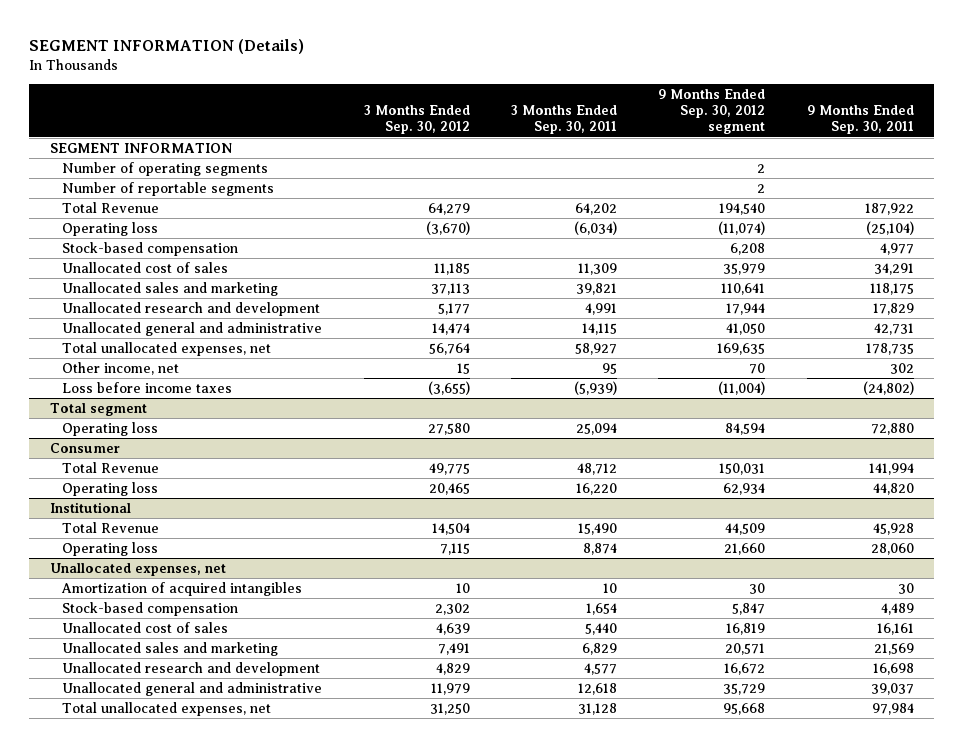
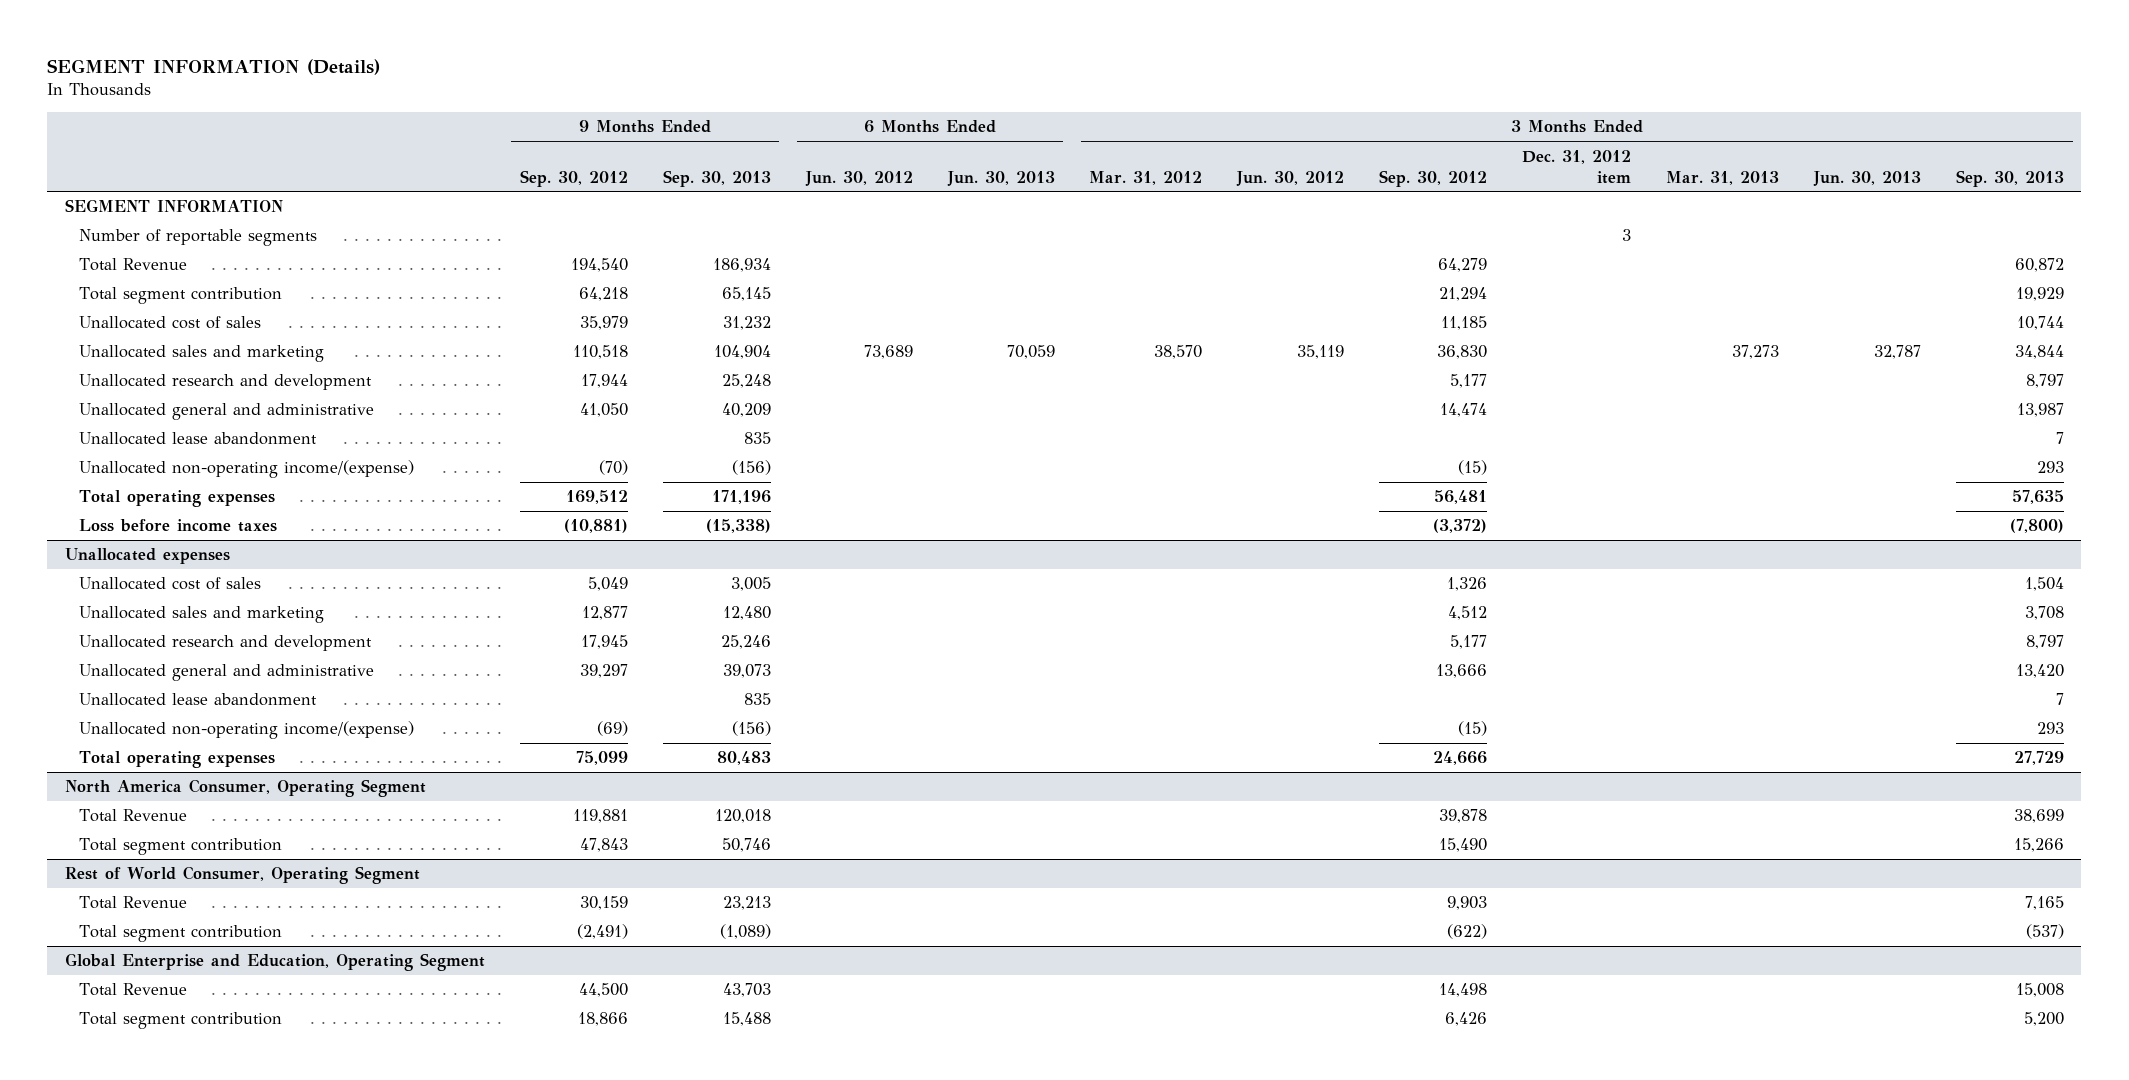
- | 3 Months Ended Sep. 30, 2012 | 3 Months Ended Sep. 30, 2011 | 9 Months Ended Sep. 30, 2012 segment | 9 Months Ended Sep. 30, 2011
+ | 9 Months Ended Sep. 30, 2012 | 9 Months Ended Sep. 30, 2013 | 6 Months Ended Jun. 30, 2012 | 6 Months Ended Jun. 30, 2013 | 3 Months Ended Mar. 31, 2012 | 3 Months Ended Jun. 30, 2012 | 3 Months Ended Sep. 30, 2012 | 3 Months Ended Dec. 31, 2012 item | 3 Months Ended Mar. 31, 2013 | 3 Months Ended Jun. 30, 2013 | 3 Months Ended Sep. 30, 2013
- Number of operating segments | | | 2 |
- Operating loss | (3,670) | (6,034) | (11,074) | (25,104)
- Stock-based compensation | | | 6,208 | 4,977
+ Total segment contribution | 64,218 | 65,145 | | | | | 21,294 | | | | 19,929
- Unallocated sales and marketing | 37,113 | 39,821 | 110,641 | 118,175
+ Unallocated sales and marketing | 110,518 | 104,904 | 73,689 | 70,059 | 38,570 | 35,119 | 36,830 | | 37,273 | 32,787 | 34,844
- Total unallocated expenses, net | 56,764 | 58,927 | 169,635 | 178,735
- Other income, net | 15 | 95 | 70 | 302
- Loss before income taxes | (3,655) | (5,939) | (11,004) | (24,802)
- Total segment
- Operating loss | 27,580 | 25,094 | 84,594 | 72,880
- Consumer
- Total Revenue | 49,775 | 48,712 | 150,031 | 141,994
- Operating loss | 20,465 | 16,220 | 62,934 | 44,820
- Institutional
- Total Revenue | 14,504 | 15,490 | 44,509 | 45,928
- Operating loss | 7,115 | 8,874 | 21,660 | 28,060
- Unallocated expenses, net
- Amortization of acquired intangibles | 10 | 10 | 30 | 30
- Stock-based compensation | 2,302 | 1,654 | 5,847 | 4,489
- Unallocated cost of sales | 4,639 | 5,440 | 16,819 | 16,161
- Unallocated sales and marketing | 7,491 | 6,829 | 20,571 | 21,569
- Unallocated research and development | 4,829 | 4,577 | 16,672 | 16,698
- Unallocated general and administrative | 11,979 | 12,618 | 35,729 | 39,037
- Total unallocated expenses, net | 31,250 | 31,128 | 95,668 | 97,984
+ Unallocated lease abandonment | | 835 | | | | | | | | | 7
+ Unallocated non-operating income/(expense) | (70) | (156) | | | | | (15) | | | | 293
+ Total operating expenses | 169,512 | 171,196 | | | | | 56,481 | | | | 57,635
+ Loss before income taxes | (10,881) | (15,338) | | | | | (3,372) | | | | (7,800)
+ Unallocated expenses
+ Unallocated cost of sales | 5,049 | 3,005 | | | | | 1,326 | | | | 1,504
+ Unallocated sales and marketing | 12,877 | 12,480 | | | | | 4,512 | | | | 3,708
+ Unallocated research and development | 17,945 | 25,246 | | | | | 5,177 | | | | 8,797
+ Unallocated general and administrative | 39,297 | 39,073 | | | | | 13,666 | | | | 13,420
+ Unallocated lease abandonment | | 835 | | | | | | | | | 7
+ Unallocated non-operating income/(expense) | (69) | (156) | | | | | (15) | | | | 293
+ Total operating expenses | 75,099 | 80,483 | | | | | 24,666 | | | | 27,729
+ North America Consumer, Operating Segment
+ Total Revenue | 119,881 | 120,018 | | | | | 39,878 | | | | 38,699
+ Total segment contribution | 47,843 | 50,746 | | | | | 15,490 | | | | 15,266
+ Rest of World Consumer, Operating Segment
+ Total Revenue | 30,159 | 23,213 | | | | | 9,903 | | | | 7,165
+ Total segment contribution | (2,491) | (1,089) | | | | | (622) | | | | (537)
+ Global Enterprise and Education, Operating Segment
+ Total Revenue | 44,500 | 43,703 | | | | | 14,498 | | | | 15,008
+ Total segment contribution | 18,866 | 15,488 | | | | | 6,426 | | | | 5,200

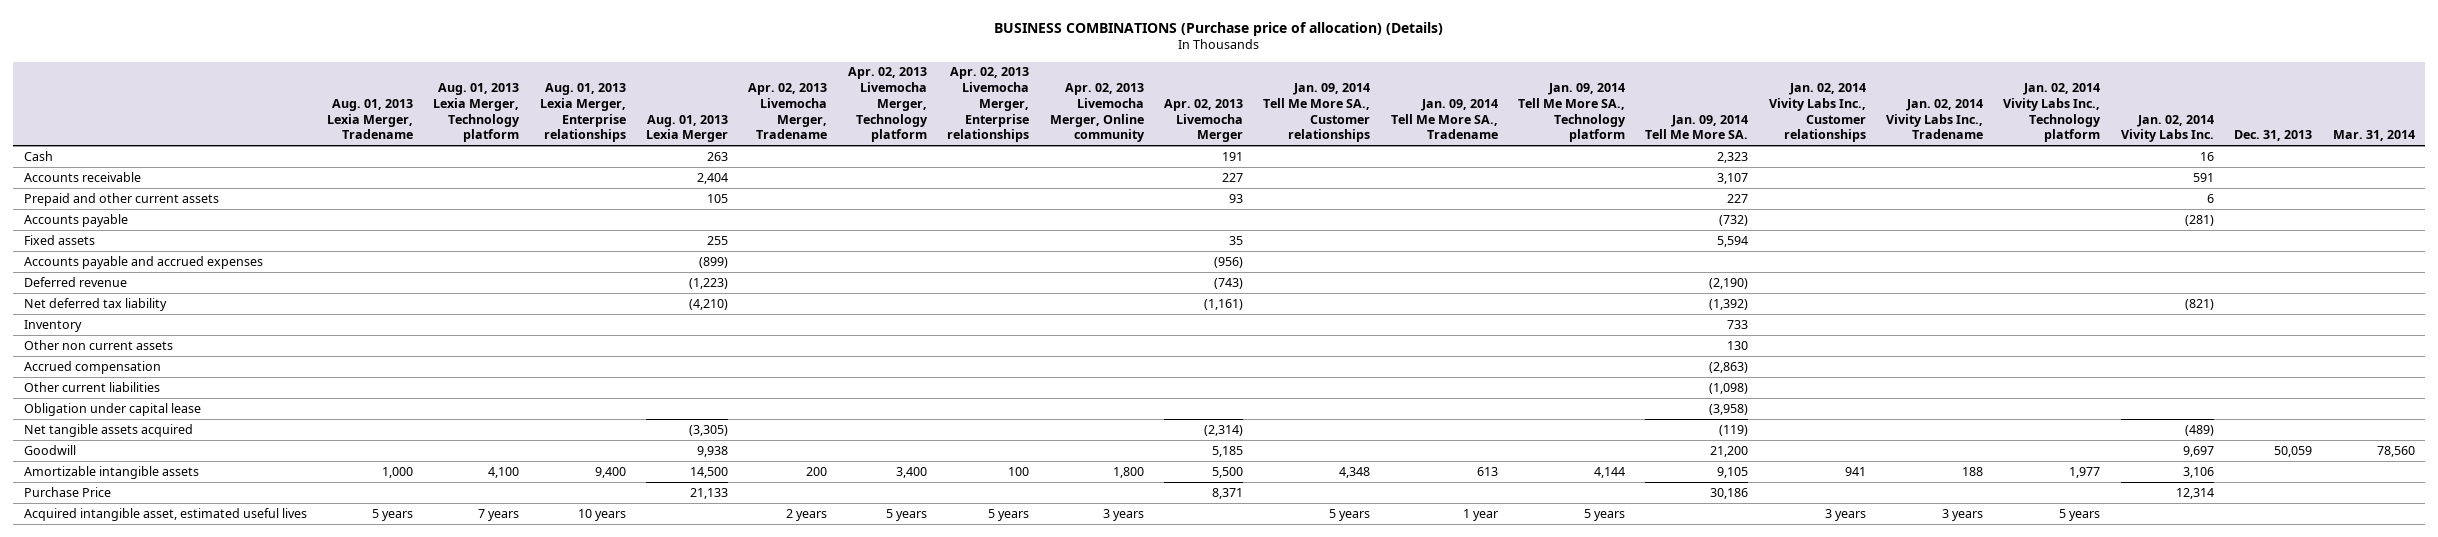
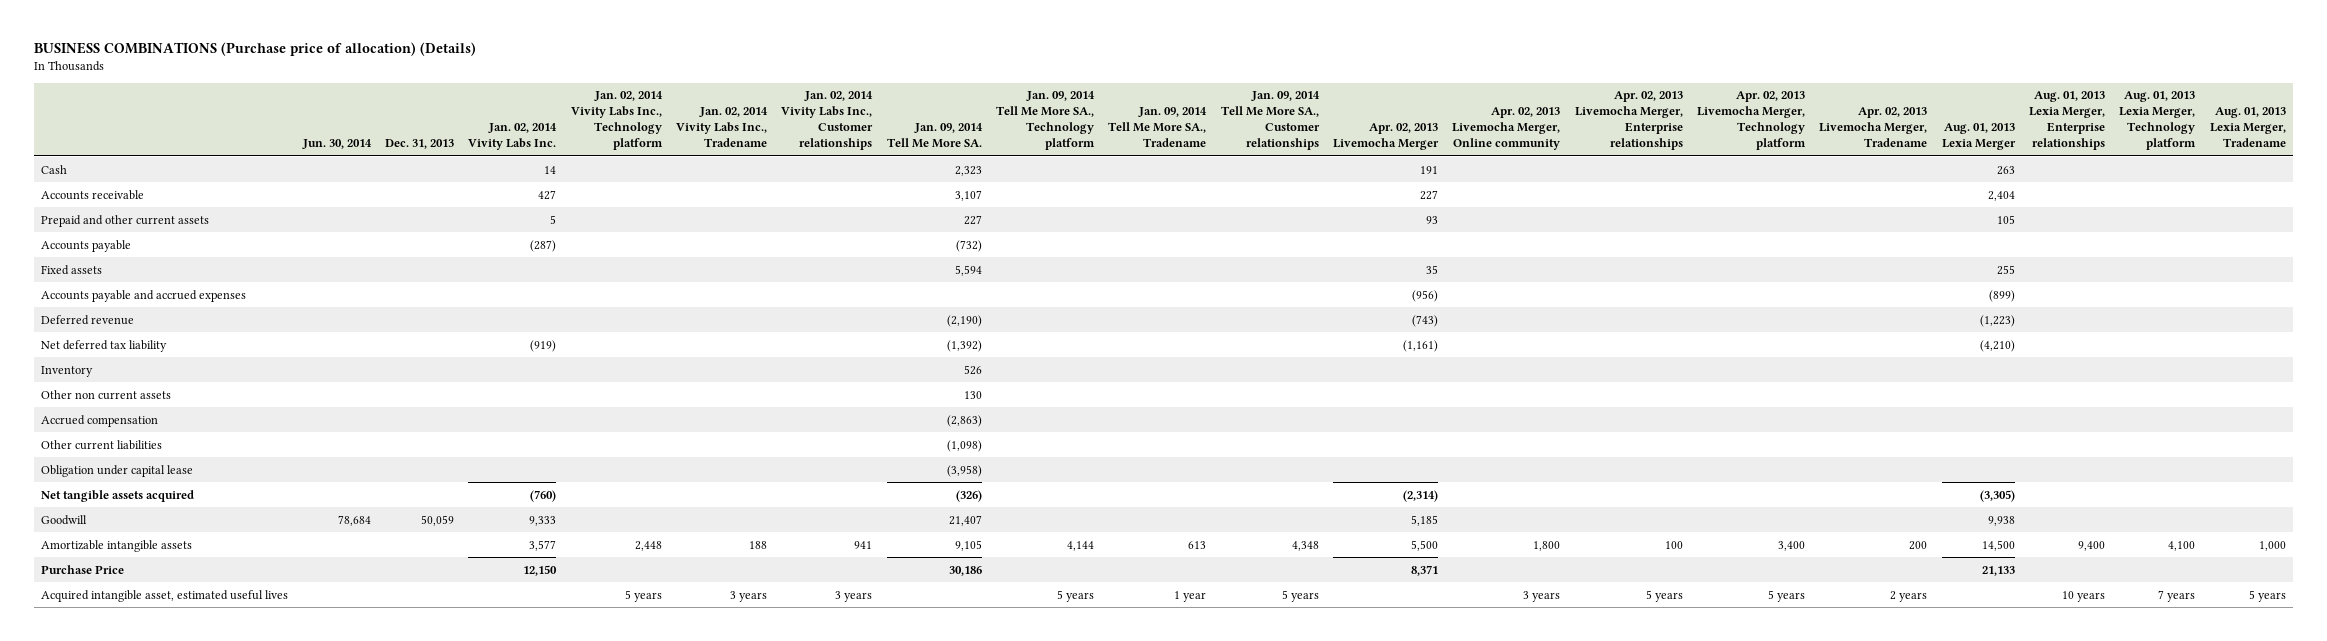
- | Aug. 01, 2013 Lexia Merger, Tradename | Aug. 01, 2013 Lexia Merger, Technology platform | Aug. 01, 2013 Lexia Merger, Enterprise relationships | Aug. 01, 2013 Lexia Merger | Apr. 02, 2013 Livemocha Merger, Tradename | Apr. 02, 2013 Livemocha Merger, Technology platform | Apr. 02, 2013 Livemocha Merger, Enterprise relationships | Apr. 02, 2013 Livemocha Merger, Online community | Apr. 02, 2013 Livemocha Merger | Jan. 09, 2014 Tell Me More SA., Customer relationships | Jan. 09, 2014 Tell Me More SA., Tradename | Jan. 09, 2014 Tell Me More SA., Technology platform | Jan. 09, 2014 Tell Me More SA. | Jan. 02, 2014 Vivity Labs Inc., Customer relationships | Jan. 02, 2014 Vivity Labs Inc., Tradename | Jan. 02, 2014 Vivity Labs Inc., Technology platform | Jan. 02, 2014 Vivity Labs Inc. | Dec. 31, 2013 | Mar. 31, 2014
+ | Jun. 30, 2014 | Dec. 31, 2013 | Jan. 02, 2014 Vivity Labs Inc. | Jan. 02, 2014 Vivity Labs Inc., Technology platform | Jan. 02, 2014 Vivity Labs Inc., Tradename | Jan. 02, 2014 Vivity Labs Inc., Customer relationships | Jan. 09, 2014 Tell Me More SA. | Jan. 09, 2014 Tell Me More SA., Technology platform | Jan. 09, 2014 Tell Me More SA., Tradename | Jan. 09, 2014 Tell Me More SA., Customer relationships | Apr. 02, 2013 Livemocha Merger | Apr. 02, 2013 Livemocha Merger, Online community | Apr. 02, 2013 Livemocha Merger, Enterprise relationships | Apr. 02, 2013 Livemocha Merger, Technology platform | Apr. 02, 2013 Livemocha Merger, Tradename | Aug. 01, 2013 Lexia Merger | Aug. 01, 2013 Lexia Merger, Enterprise relationships | Aug. 01, 2013 Lexia Merger, Technology platform | Aug. 01, 2013 Lexia Merger, Tradename
- Cash | | | | 263 | | | | | 191 | | | | 2,323 | | | | 16 | |
- Accounts receivable | | | | 2,404 | | | | | 227 | | | | 3,107 | | | | 591 | |
- Prepaid and other current assets | | | | 105 | | | | | 93 | | | | 227 | | | | 6 | |
- Accounts payable | | | | | | | | | | | | | (732) | | | | (281) | |
+ Cash | | | 14 | | | | 2,323 | | | | 191 | | | | | 263 | | |
+ Accounts receivable | | | 427 | | | | 3,107 | | | | 227 | | | | | 2,404 | | |
+ Prepaid and other current assets | | | 5 | | | | 227 | | | | 93 | | | | | 105 | | |
+ Accounts payable | | | (287) | | | | (732) | | | | | | | | | | | |
- Net deferred tax liability | | | | (4,210) | | | | | (1,161) | | | | (1,392) | | | | (821) | |
- Inventory | | | | | | | | | | | | | 733 | | | | | |
+ Net deferred tax liability | | | (919) | | | | (1,392) | | | | (1,161) | | | | | (4,210) | | |
+ Inventory | | | | | | | 526 | | | | | | | | | | | |
- Net tangible assets acquired | | | | (3,305) | | | | | (2,314) | | | | (119) | | | | (489) | |
- Goodwill | | | | 9,938 | | | | | 5,185 | | | | 21,200 | | | | 9,697 | 50,059 | 78,560
- Amortizable intangible assets | 1,000 | 4,100 | 9,400 | 14,500 | 200 | 3,400 | 100 | 1,800 | 5,500 | 4,348 | 613 | 4,144 | 9,105 | 941 | 188 | 1,977 | 3,106 | |
- Purchase Price | | | | 21,133 | | | | | 8,371 | | | | 30,186 | | | | 12,314 | |
+ Net tangible assets acquired | | | (760) | | | | (326) | | | | (2,314) | | | | | (3,305) | | |
+ Goodwill | 78,684 | 50,059 | 9,333 | | | | 21,407 | | | | 5,185 | | | | | 9,938 | | |
+ Amortizable intangible assets | | | 3,577 | 2,448 | 188 | 941 | 9,105 | 4,144 | 613 | 4,348 | 5,500 | 1,800 | 100 | 3,400 | 200 | 14,500 | 9,400 | 4,100 | 1,000
+ Purchase Price | | | 12,150 | | | | 30,186 | | | | 8,371 | | | | | 21,133 | | |

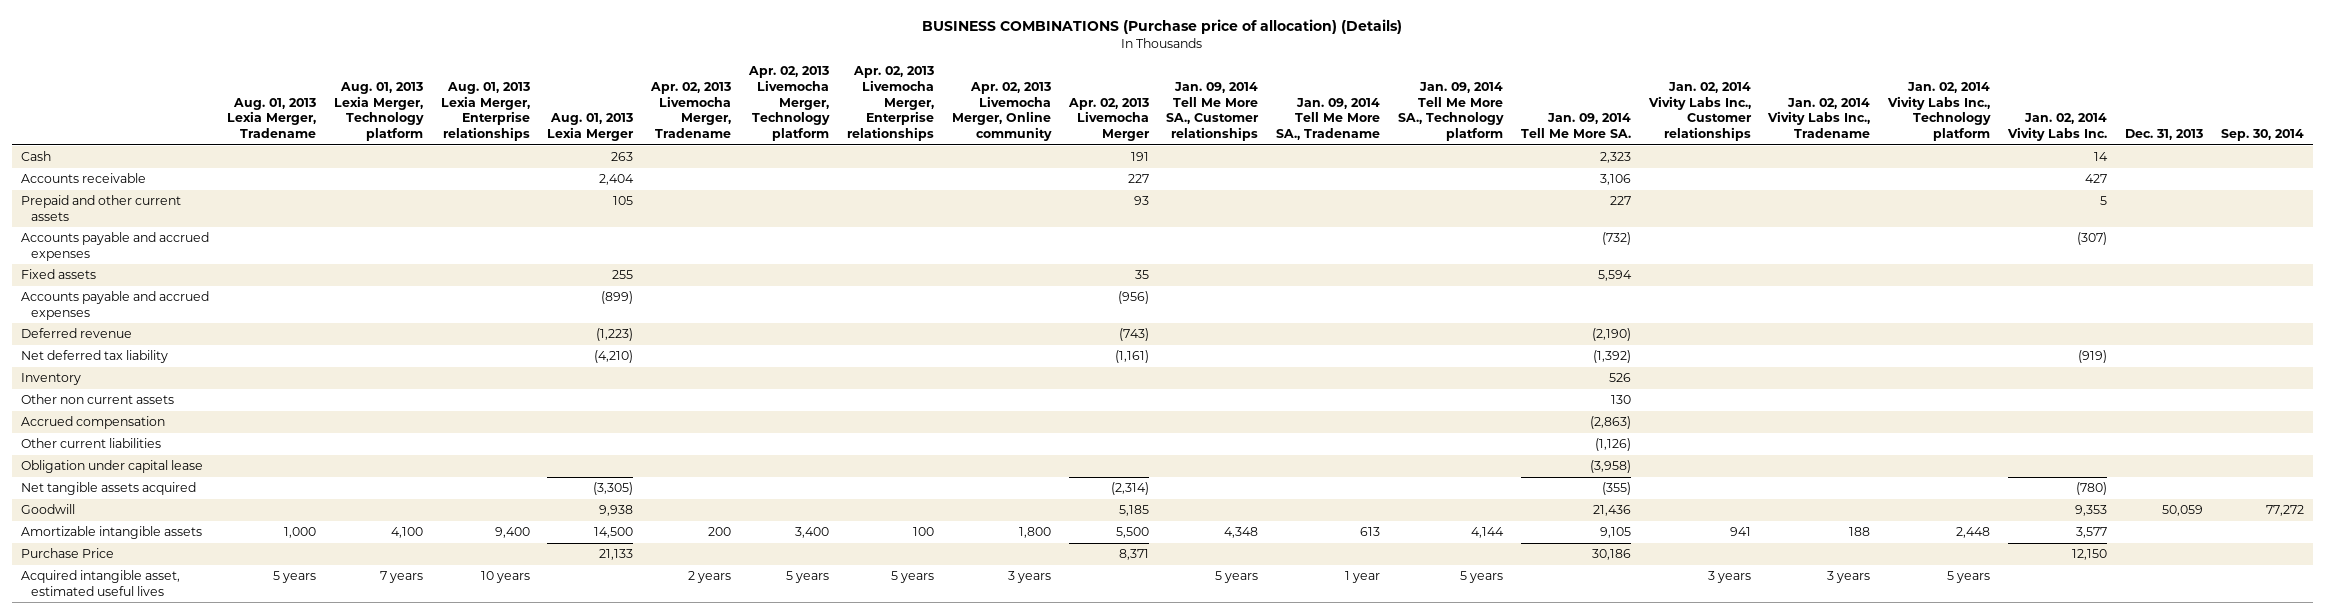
- | Jun. 30, 2014 | Dec. 31, 2013 | Jan. 02, 2014 Vivity Labs Inc. | Jan. 02, 2014 Vivity Labs Inc., Technology platform | Jan. 02, 2014 Vivity Labs Inc., Tradename | Jan. 02, 2014 Vivity Labs Inc., Customer relationships | Jan. 09, 2014 Tell Me More SA. | Jan. 09, 2014 Tell Me More SA., Technology platform | Jan. 09, 2014 Tell Me More SA., Tradename | Jan. 09, 2014 Tell Me More SA., Customer relationships | Apr. 02, 2013 Livemocha Merger | Apr. 02, 2013 Livemocha Merger, Online community | Apr. 02, 2013 Livemocha Merger, Enterprise relationships | Apr. 02, 2013 Livemocha Merger, Technology platform | Apr. 02, 2013 Livemocha Merger, Tradename | Aug. 01, 2013 Lexia Merger | Aug. 01, 2013 Lexia Merger, Enterprise relationships | Aug. 01, 2013 Lexia Merger, Technology platform | Aug. 01, 2013 Lexia Merger, Tradename
+ | Aug. 01, 2013 Lexia Merger, Tradename | Aug. 01, 2013 Lexia Merger, Technology platform | Aug. 01, 2013 Lexia Merger, Enterprise relationships | Aug. 01, 2013 Lexia Merger | Apr. 02, 2013 Livemocha Merger, Tradename | Apr. 02, 2013 Livemocha Merger, Technology platform | Apr. 02, 2013 Livemocha Merger, Enterprise relationships | Apr. 02, 2013 Livemocha Merger, Online community | Apr. 02, 2013 Livemocha Merger | Jan. 09, 2014 Tell Me More SA., Customer relationships | Jan. 09, 2014 Tell Me More SA., Tradename | Jan. 09, 2014 Tell Me More SA., Technology platform | Jan. 09, 2014 Tell Me More SA. | Jan. 02, 2014 Vivity Labs Inc., Customer relationships | Jan. 02, 2014 Vivity Labs Inc., Tradename | Jan. 02, 2014 Vivity Labs Inc., Technology platform | Jan. 02, 2014 Vivity Labs Inc. | Dec. 31, 2013 | Sep. 30, 2014
- Accounts receivable | | | 427 | | | | 3,107 | | | | 227 | | | | | 2,404 | | |
+ Accounts receivable | | | | 2,404 | | | | | 227 | | | | 3,106 | | | | 427 | |
- Accounts payable | | | (287) | | | | (732) | | | | | | | | | | | |
+ Accounts payable and accrued expenses | | | | | | | | | | | | | (732) | | | | (307) | |
- Other current liabilities | | | | | | | (1,098) | | | | | | | | | | | |
+ Other current liabilities | | | | | | | | | | | | | (1,126) | | | | | |
- Net tangible assets acquired | | | (760) | | | | (326) | | | | (2,314) | | | | | (3,305) | | |
- Goodwill | 78,684 | 50,059 | 9,333 | | | | 21,407 | | | | 5,185 | | | | | 9,938 | | |
+ Net tangible assets acquired | | | | (3,305) | | | | | (2,314) | | | | (355) | | | | (780) | |
+ Goodwill | | | | 9,938 | | | | | 5,185 | | | | 21,436 | | | | 9,353 | 50,059 | 77,272

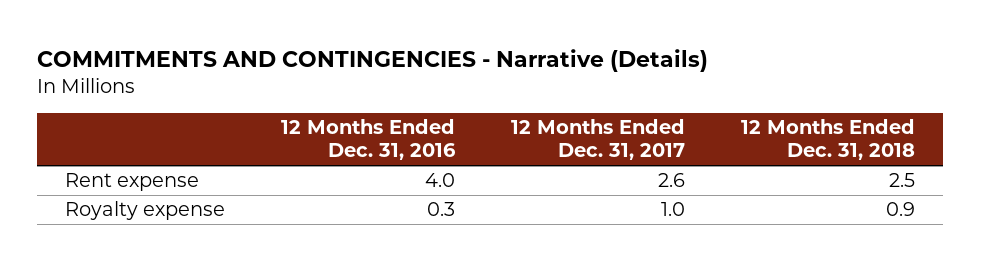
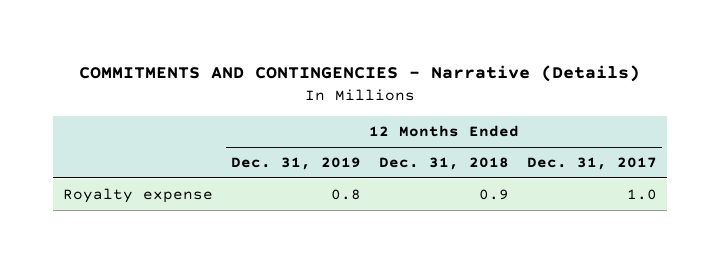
- | 12 Months Ended Dec. 31, 2016 | 12 Months Ended Dec. 31, 2017 | 12 Months Ended Dec. 31, 2018
+ | 12 Months Ended Dec. 31, 2019 | 12 Months Ended Dec. 31, 2018 | 12 Months Ended Dec. 31, 2017
- Rent expense | 4.0 | 2.6 | 2.5

